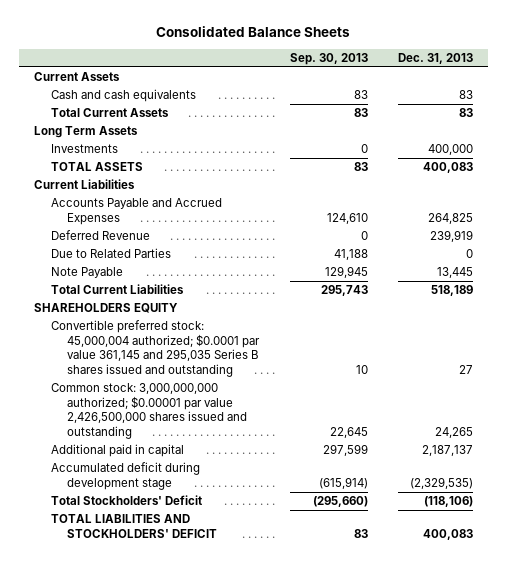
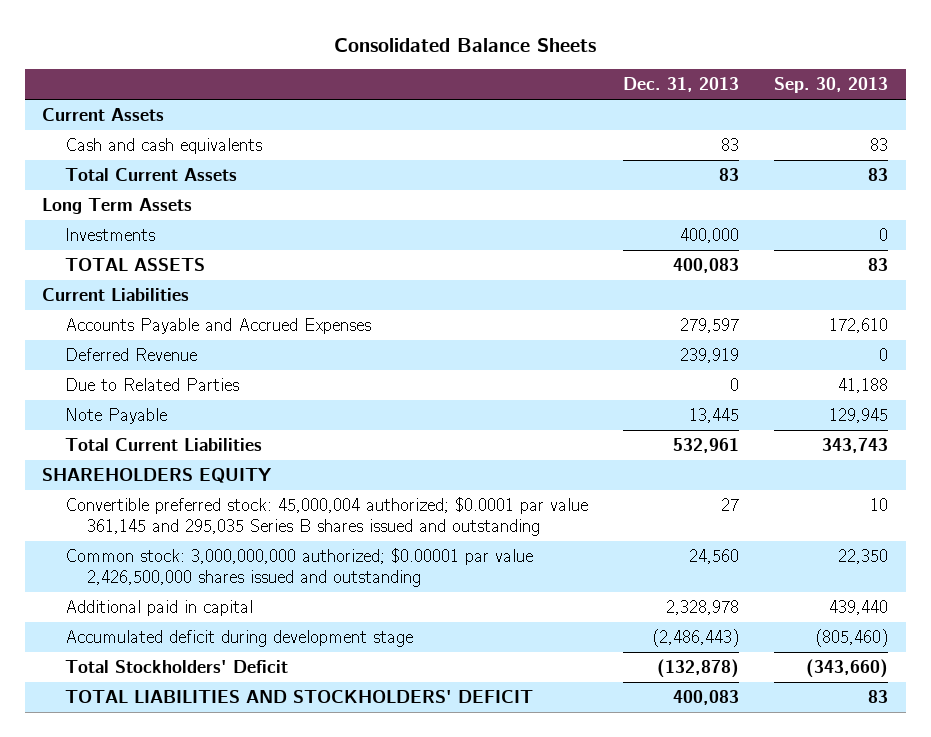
- | Sep. 30, 2013 | Dec. 31, 2013
+ | Dec. 31, 2013 | Sep. 30, 2013
- Accounts Payable and Accrued Expenses | 124,610 | 264,825
+ Accounts Payable and Accrued Expenses | 279,597 | 172,610
- Total Current Liabilities | 295,743 | 518,189
+ Total Current Liabilities | 532,961 | 343,743
- Common stock: 3,000,000,000 authorized; $0.00001 par value 2,426,500,000 shares issued and outstanding | 22,645 | 24,265
- Additional paid in capital | 297,599 | 2,187,137
- Accumulated deficit during development stage | (615,914) | (2,329,535)
- Total Stockholders' Deficit | (295,660) | (118,106)
+ Common stock: 3,000,000,000 authorized; $0.00001 par value 2,426,500,000 shares issued and outstanding | 24,560 | 22,350
+ Additional paid in capital | 2,328,978 | 439,440
+ Accumulated deficit during development stage | (2,486,443) | (805,460)
+ Total Stockholders' Deficit | (132,878) | (343,660)

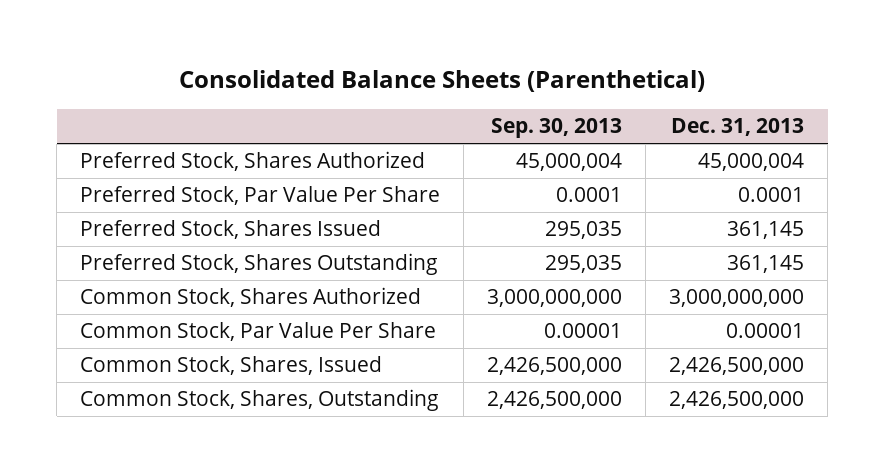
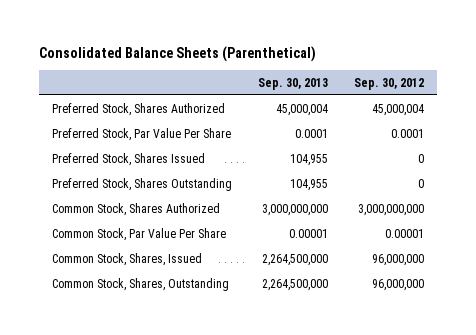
- | Sep. 30, 2013 | Dec. 31, 2013
+ | Sep. 30, 2013 | Sep. 30, 2012
- Preferred Stock, Shares Issued | 295,035 | 361,145
- Preferred Stock, Shares Outstanding | 295,035 | 361,145
+ Preferred Stock, Shares Issued | 104,955 | 0
+ Preferred Stock, Shares Outstanding | 104,955 | 0
- Common Stock, Shares, Issued | 2,426,500,000 | 2,426,500,000
- Common Stock, Shares, Outstanding | 2,426,500,000 | 2,426,500,000
+ Common Stock, Shares, Issued | 2,264,500,000 | 96,000,000
+ Common Stock, Shares, Outstanding | 2,264,500,000 | 96,000,000

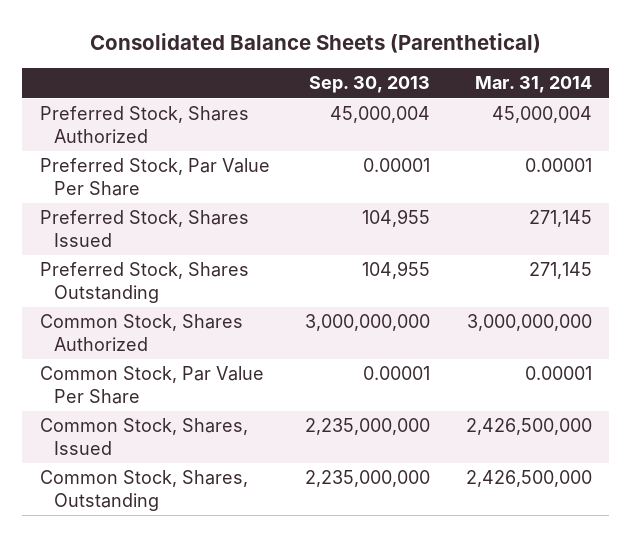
- | Sep. 30, 2013 | Sep. 30, 2012
+ | Sep. 30, 2013 | Mar. 31, 2014
- Preferred Stock, Par Value Per Share | 0.0001 | 0.0001
+ Preferred Stock, Par Value Per Share | 0.00001 | 0.00001
- Common Stock, Shares, Issued | 2,264,500,000 | 96,000,000
- Common Stock, Shares, Outstanding | 2,264,500,000 | 96,000,000
+ Common Stock, Shares, Issued | 2,235,000,000 | 2,426,500,000
+ Common Stock, Shares, Outstanding | 2,235,000,000 | 2,426,500,000

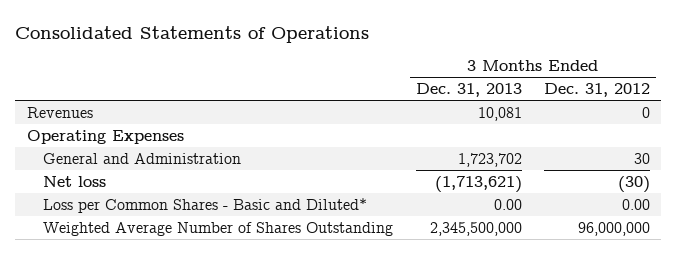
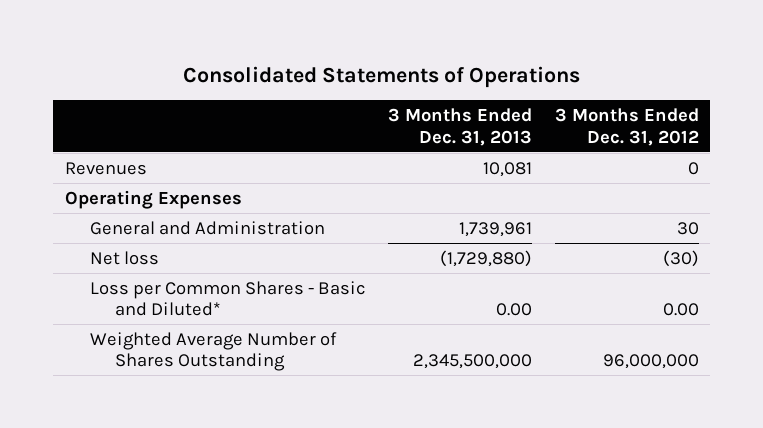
- General and Administration | 1,723,702 | 30
- Net loss | (1,713,621) | (30)
+ General and Administration | 1,739,961 | 30
+ Net loss | (1,729,880) | (30)

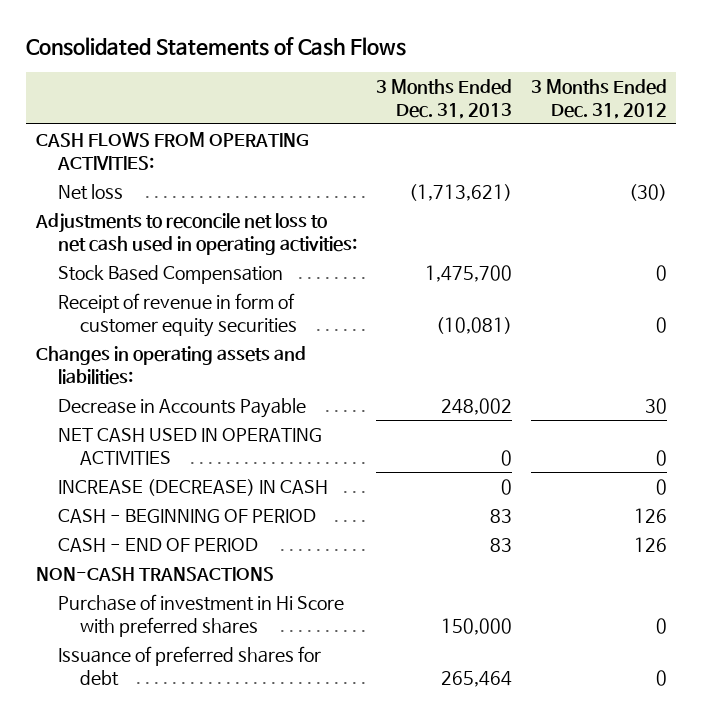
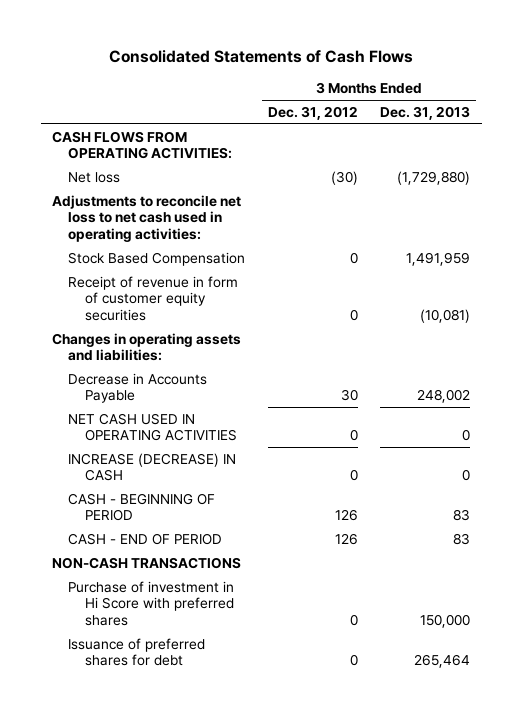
- | 3 Months Ended Dec. 31, 2013 | 3 Months Ended Dec. 31, 2012
+ | 3 Months Ended Dec. 31, 2012 | 3 Months Ended Dec. 31, 2013
- Net loss | (1,713,621) | (30)
+ Net loss | (30) | (1,729,880)
- Stock Based Compensation | 1,475,700 | 0
+ Stock Based Compensation | 0 | 1,491,959

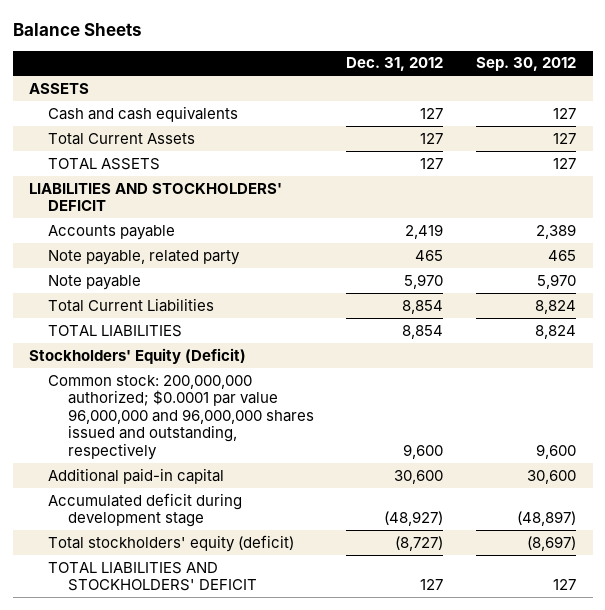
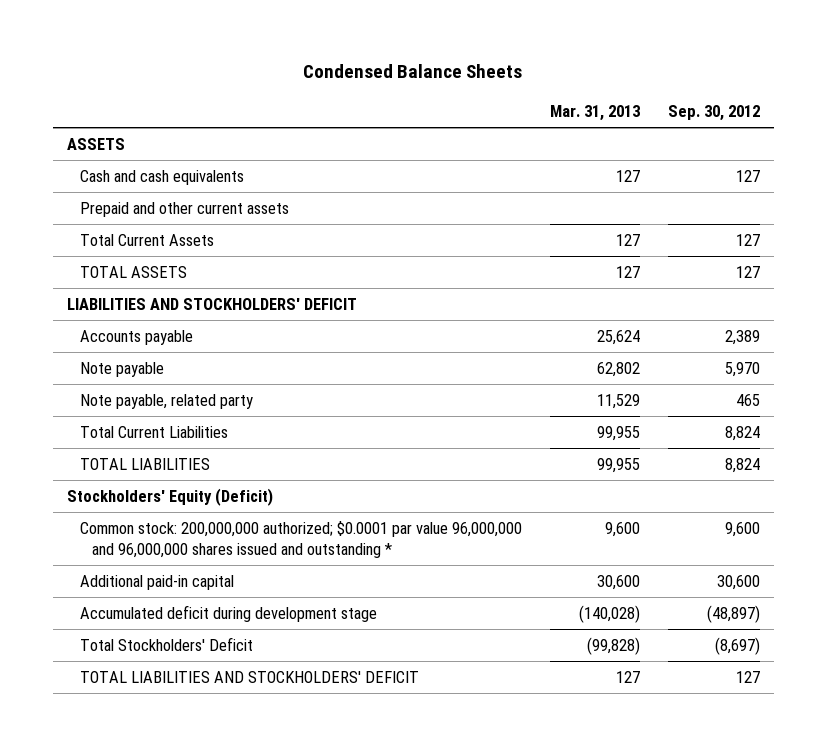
- Balance Sheets
+ Condensed Balance Sheets
- | Dec. 31, 2012 | Sep. 30, 2012
+ | Mar. 31, 2013 | Sep. 30, 2012
+ Prepaid and other current assets
moved down: Note payable, related party | 11,529 | 465
- Common stock: 200,000,000 authorized; $0.0001 par value 96,000,000 and 96,000,000 shares issued and outstanding, respectively | 9,600 | 9,600
+ Common stock: 200,000,000 authorized; $0.0001 par value 96,000,000 and 96,000,000 shares issued and outstanding * | 9,600 | 9,600
- Total stockholders' equity (deficit) | (8,727) | (8,697)
+ Total Stockholders' Deficit | (99,828) | (8,697)

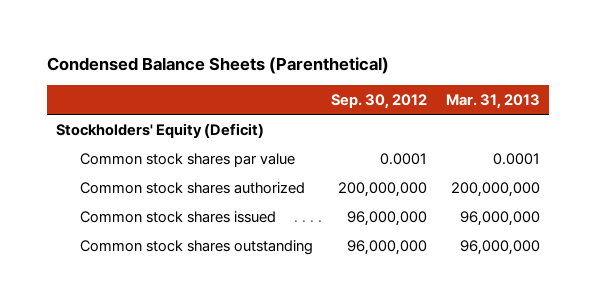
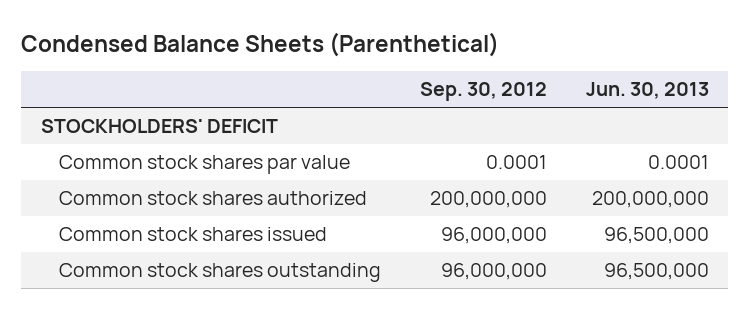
- | Sep. 30, 2012 | Mar. 31, 2013
+ | Sep. 30, 2012 | Jun. 30, 2013
- Stockholders' Equity (Deficit)
+ STOCKHOLDERS' DEFICIT

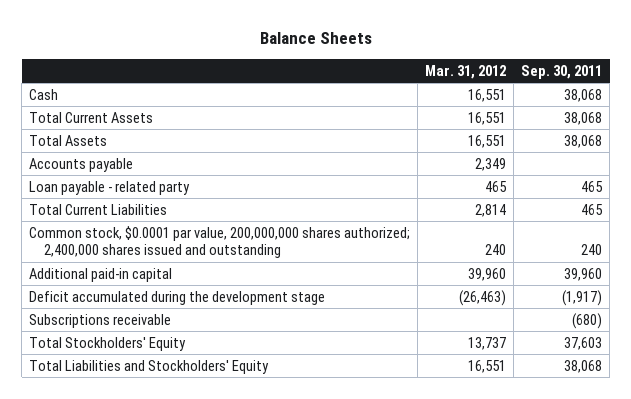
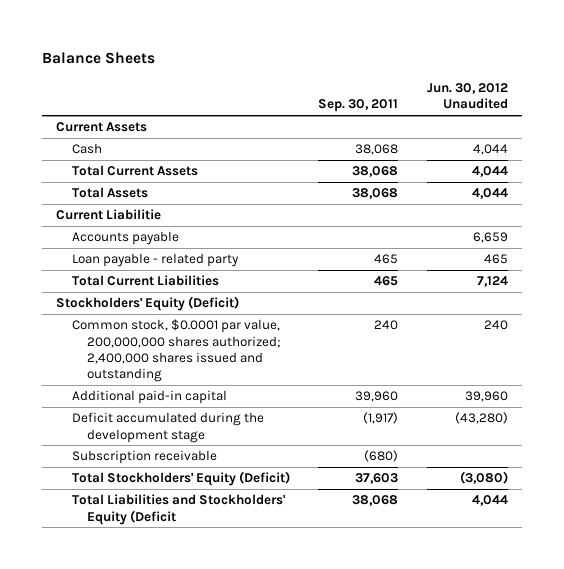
- | Mar. 31, 2012 | Sep. 30, 2011
+ | Sep. 30, 2011 | Jun. 30, 2012 Unaudited
+ Current Assets
+ Current Liabilitie
+ Stockholders' Equity (Deficit)
- Subscriptions receivable | | (680)
- Total Stockholders' Equity | 13,737 | 37,603
- Total Liabilities and Stockholders' Equity | 16,551 | 38,068
+ Subscription receivable | (680) |
+ Total Stockholders' Equity (Deficit) | 37,603 | (3,080)
+ Total Liabilities and Stockholders' Equity (Deficit | 38,068 | 4,044

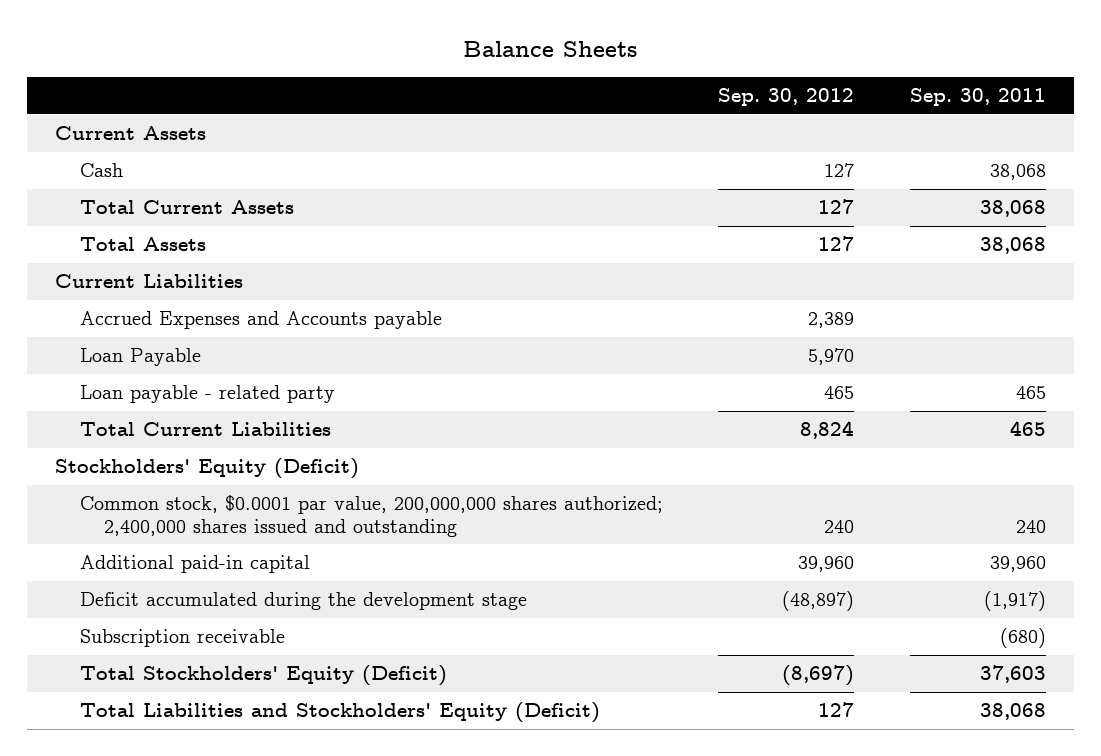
- | Sep. 30, 2011 | Jun. 30, 2012 Unaudited
+ | Sep. 30, 2012 | Sep. 30, 2011
- Current Liabilitie
- Accounts payable | | 6,659
+ Current Liabilities
+ Accrued Expenses and Accounts payable | 2,389 |
+ Loan Payable | 5,970 |
- Total Liabilities and Stockholders' Equity (Deficit | 38,068 | 4,044
+ Total Liabilities and Stockholders' Equity (Deficit) | 127 | 38,068

